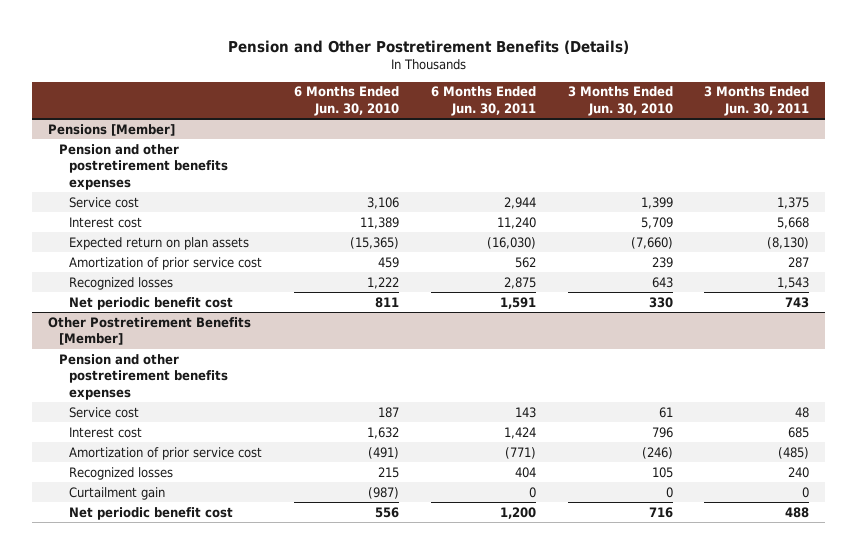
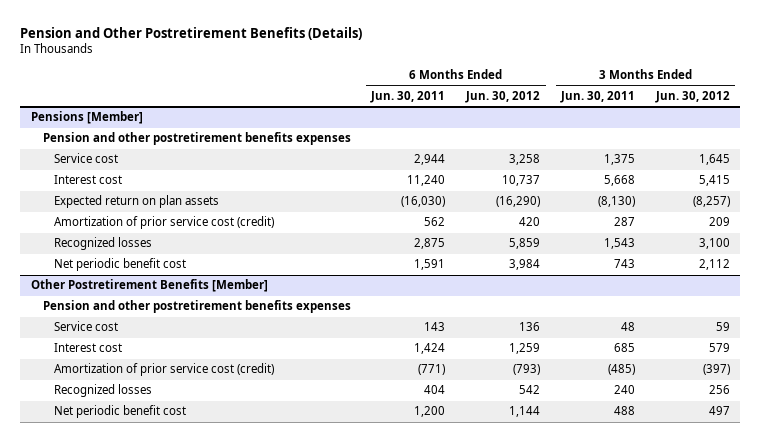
- | 6 Months Ended Jun. 30, 2010 | 6 Months Ended Jun. 30, 2011 | 3 Months Ended Jun. 30, 2010 | 3 Months Ended Jun. 30, 2011
+ | 6 Months Ended Jun. 30, 2011 | 6 Months Ended Jun. 30, 2012 | 3 Months Ended Jun. 30, 2011 | 3 Months Ended Jun. 30, 2012
@ Pensions [Member]
- Amortization of prior service cost | 459 | 562 | 239 | 287
+ Amortization of prior service cost (credit) | 562 | 420 | 287 | 209
@ Other Postretirement Benefits [Member]
- Amortization of prior service cost | (491) | (771) | (246) | (485)
+ Amortization of prior service cost (credit) | (771) | (793) | (485) | (397)
- Curtailment gain | (987) | 0 | 0 | 0

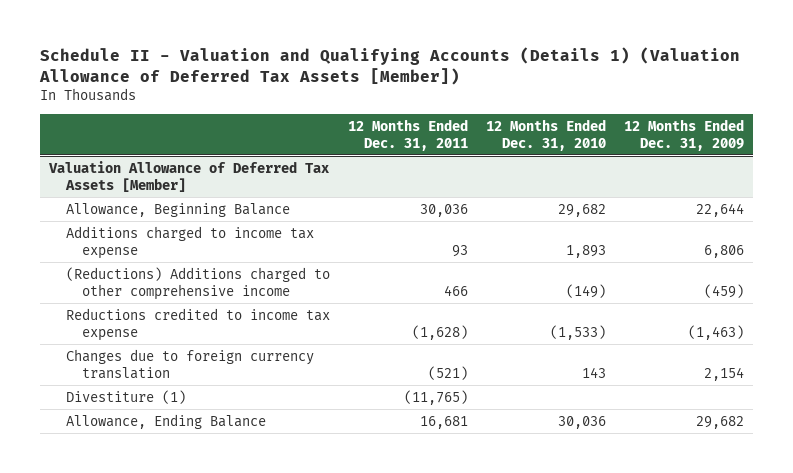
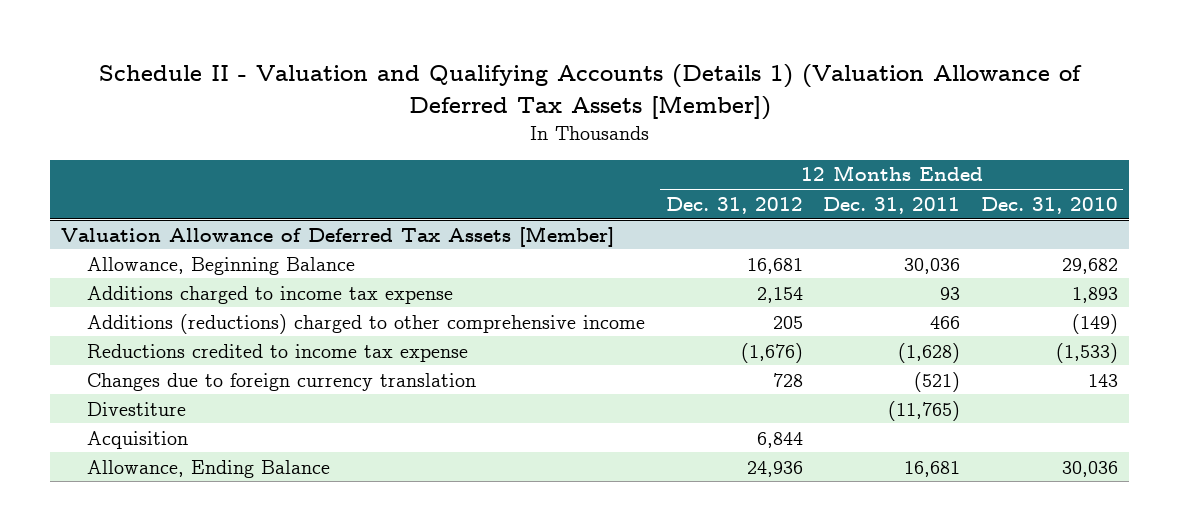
- | 12 Months Ended Dec. 31, 2011 | 12 Months Ended Dec. 31, 2010 | 12 Months Ended Dec. 31, 2009
+ | 12 Months Ended Dec. 31, 2012 | 12 Months Ended Dec. 31, 2011 | 12 Months Ended Dec. 31, 2010
@ Valuation Allowance of Deferred Tax Assets [Member]
- (Reductions) Additions charged to other comprehensive income | 466 | (149) | (459)
+ Additions (reductions) charged to other comprehensive income | 205 | 466 | (149)
- Divestiture (1) | (11,765) | |
+ Divestiture | | (11,765) |
+ Acquisition | 6,844 | |

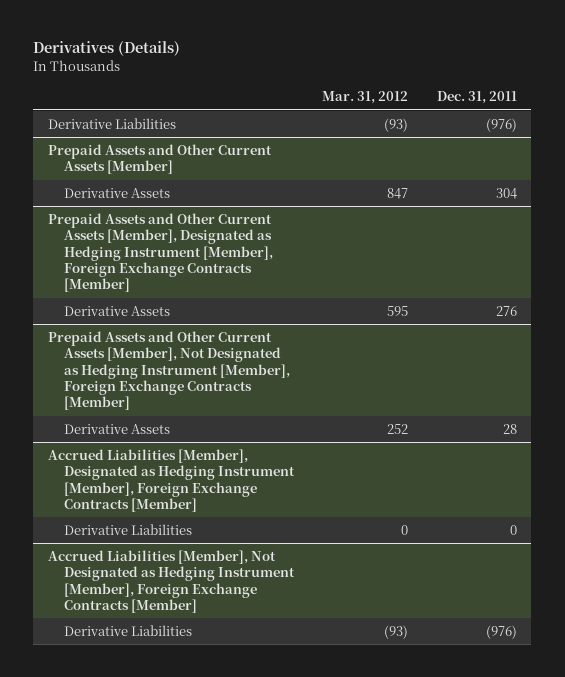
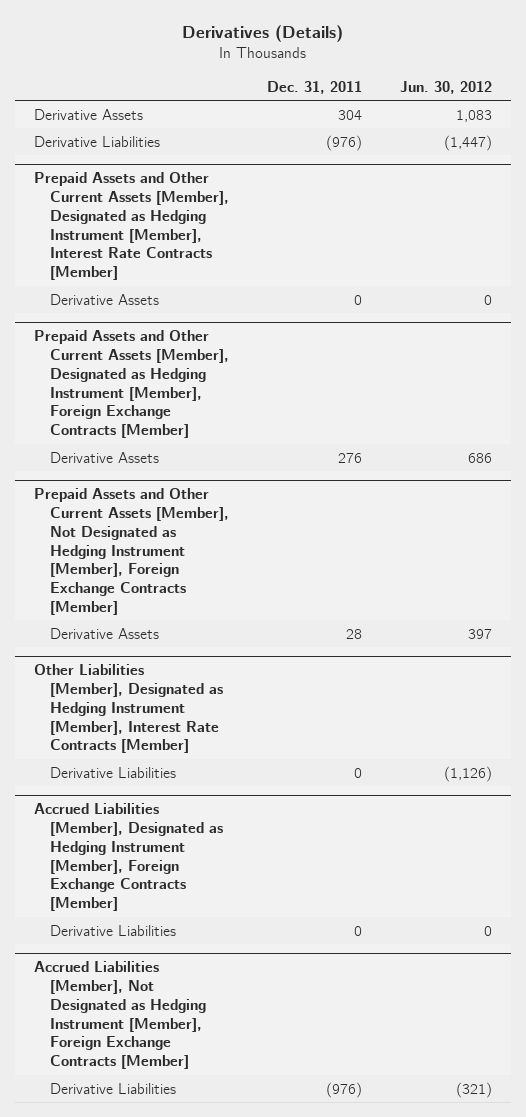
- | Mar. 31, 2012 | Dec. 31, 2011
+ | Dec. 31, 2011 | Jun. 30, 2012
- Prepaid Assets and Other Current Assets [Member]
moved down: Derivative Liabilities | (976) | (1,447)
+ Prepaid Assets and Other Current Assets [Member], Designated as Hedging Instrument [Member], Interest Rate Contracts [Member]
+ Derivative Assets | 0 | 0
+ Other Liabilities [Member], Designated as Hedging Instrument [Member], Interest Rate Contracts [Member]
+ Derivative Liabilities | 0 | (1,126)

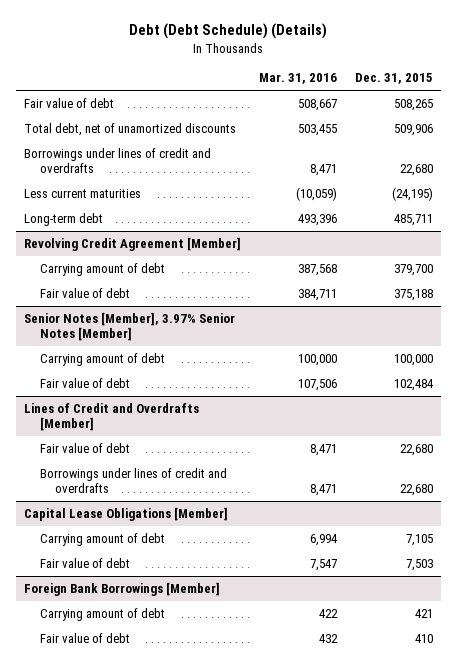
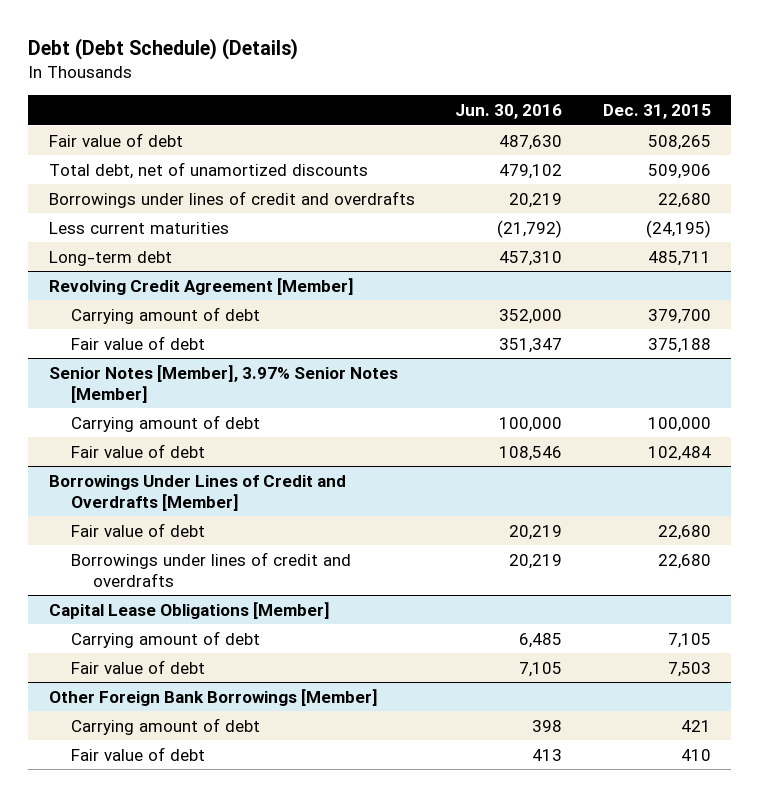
- | Mar. 31, 2016 | Dec. 31, 2015
+ | Jun. 30, 2016 | Dec. 31, 2015
- Lines of Credit and Overdrafts [Member]
+ Borrowings Under Lines of Credit and Overdrafts [Member]
- Foreign Bank Borrowings [Member]
+ Other Foreign Bank Borrowings [Member]

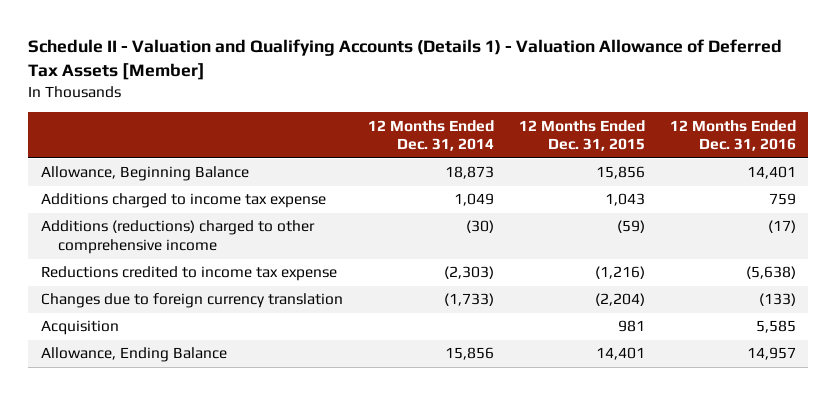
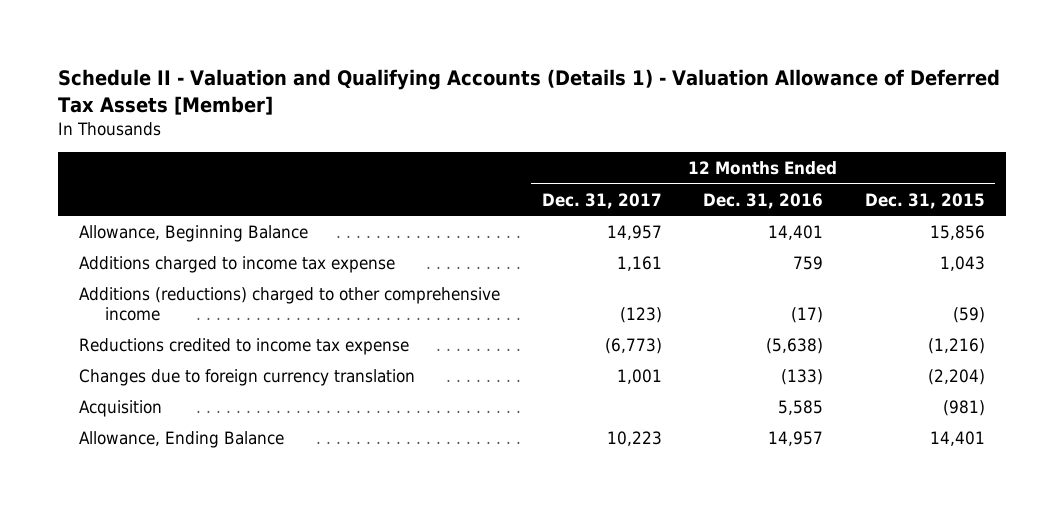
- | 12 Months Ended Dec. 31, 2014 | 12 Months Ended Dec. 31, 2015 | 12 Months Ended Dec. 31, 2016
+ | 12 Months Ended Dec. 31, 2017 | 12 Months Ended Dec. 31, 2016 | 12 Months Ended Dec. 31, 2015
- Acquisition | | 981 | 5,585
+ Acquisition | | 5,585 | (981)

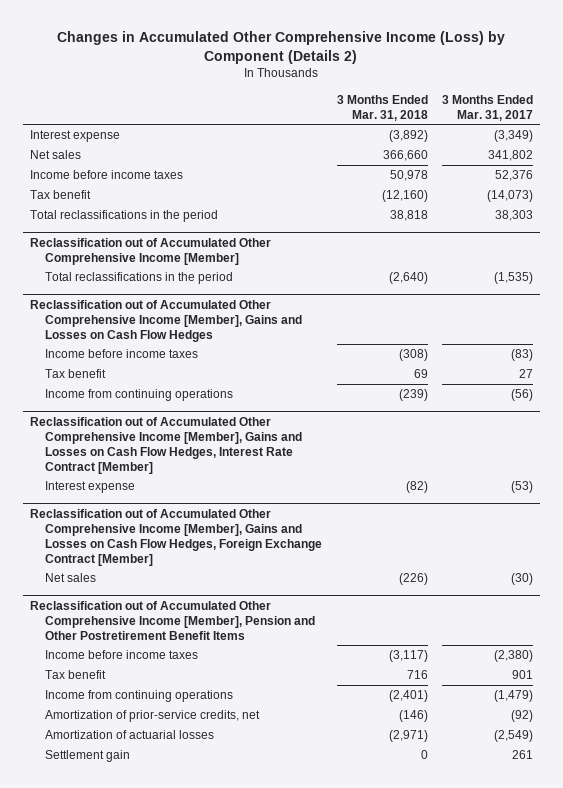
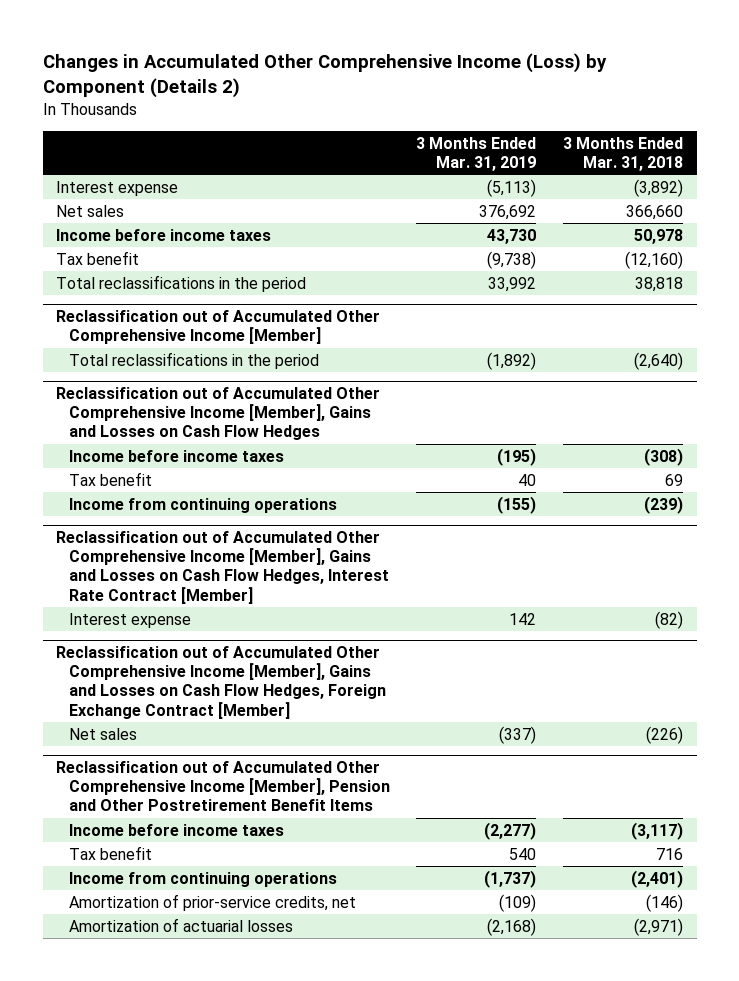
- | 3 Months Ended Mar. 31, 2018 | 3 Months Ended Mar. 31, 2017
+ | 3 Months Ended Mar. 31, 2019 | 3 Months Ended Mar. 31, 2018
@ Reclassification out of Accumulated Other Comprehensive Income [Member], Pension and Other Postretirement Benefit Items
- Settlement gain | 0 | 261

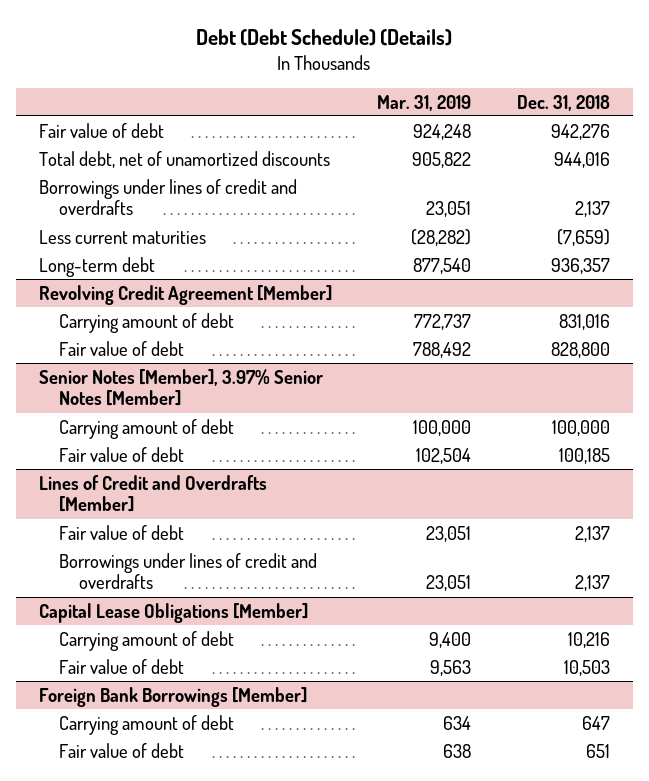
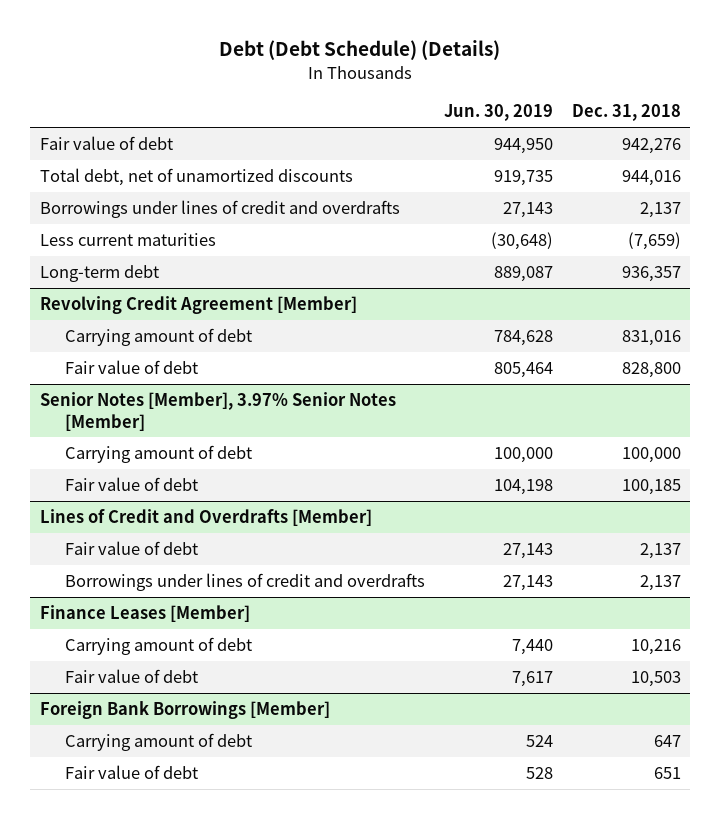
- | Mar. 31, 2019 | Dec. 31, 2018
+ | Jun. 30, 2019 | Dec. 31, 2018
- Capital Lease Obligations [Member]
+ Finance Leases [Member]

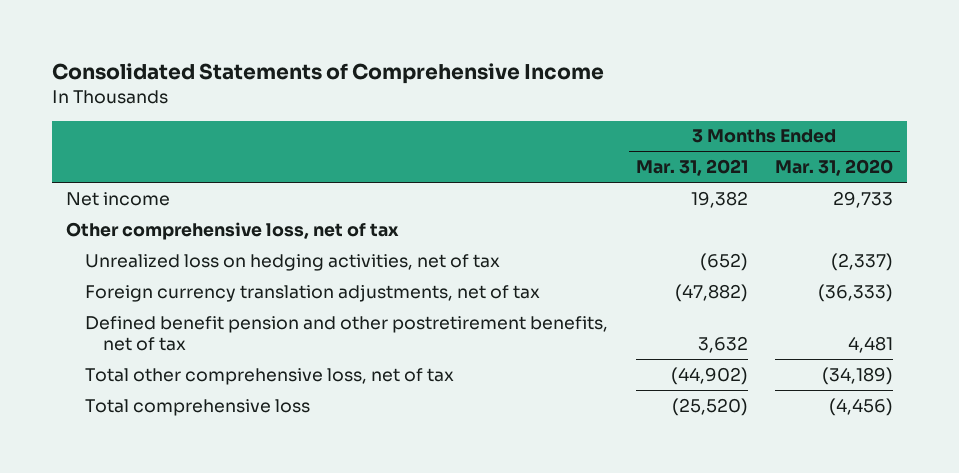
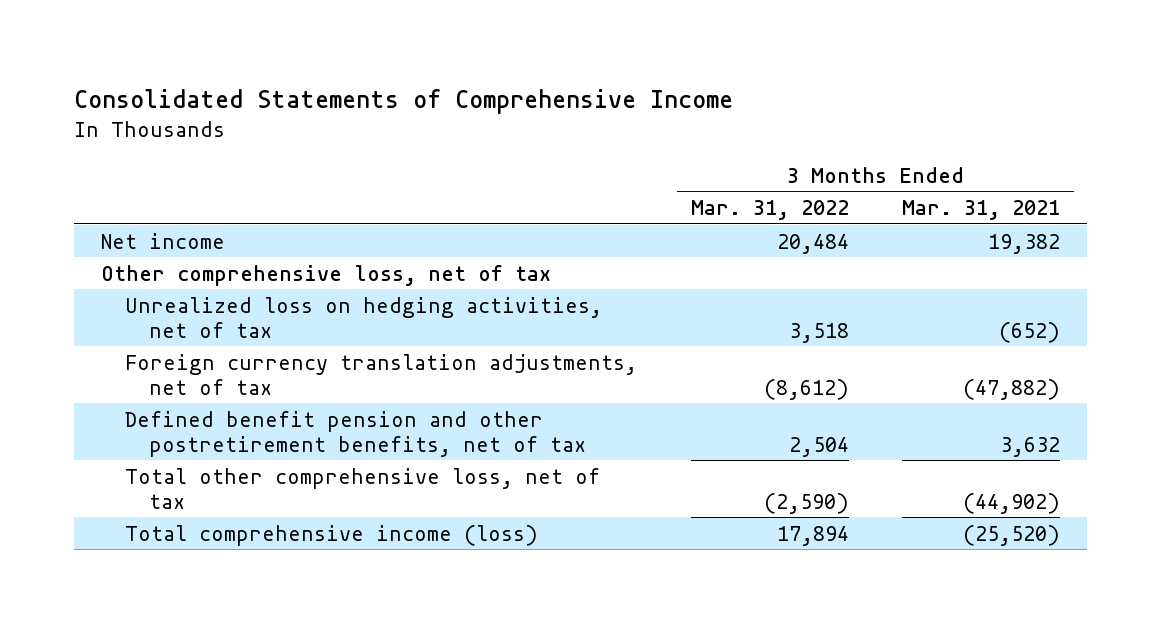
- | 3 Months Ended Mar. 31, 2021 | 3 Months Ended Mar. 31, 2020
+ | 3 Months Ended Mar. 31, 2022 | 3 Months Ended Mar. 31, 2021
- Total comprehensive loss | (25,520) | (4,456)
+ Total comprehensive income (loss) | 17,894 | (25,520)

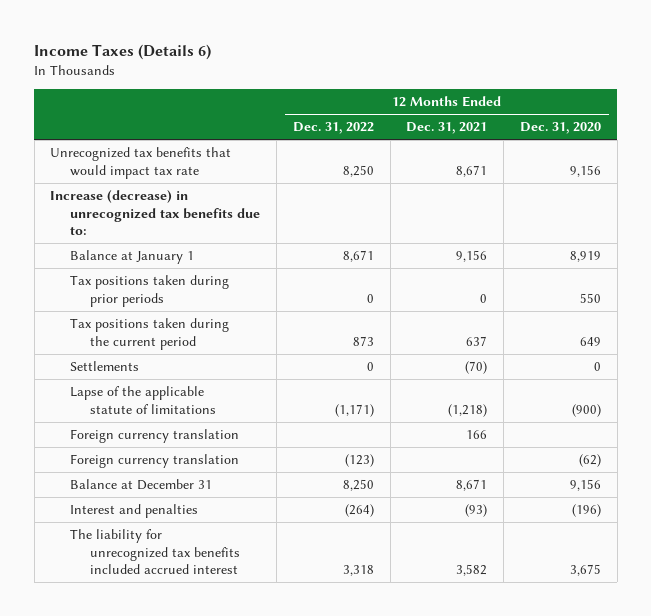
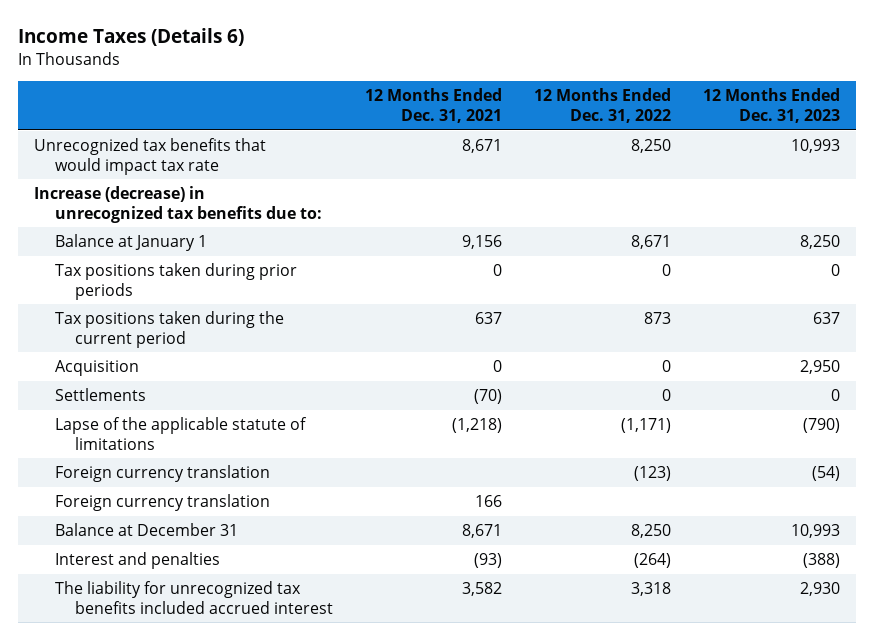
- | 12 Months Ended Dec. 31, 2022 | 12 Months Ended Dec. 31, 2021 | 12 Months Ended Dec. 31, 2020
+ | 12 Months Ended Dec. 31, 2021 | 12 Months Ended Dec. 31, 2022 | 12 Months Ended Dec. 31, 2023
+ Acquisition | 0 | 0 | 2,950
moved down: Foreign currency translation | 166 | |

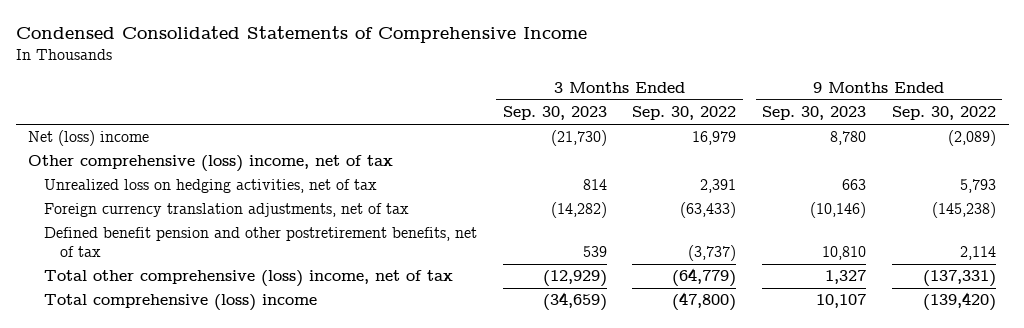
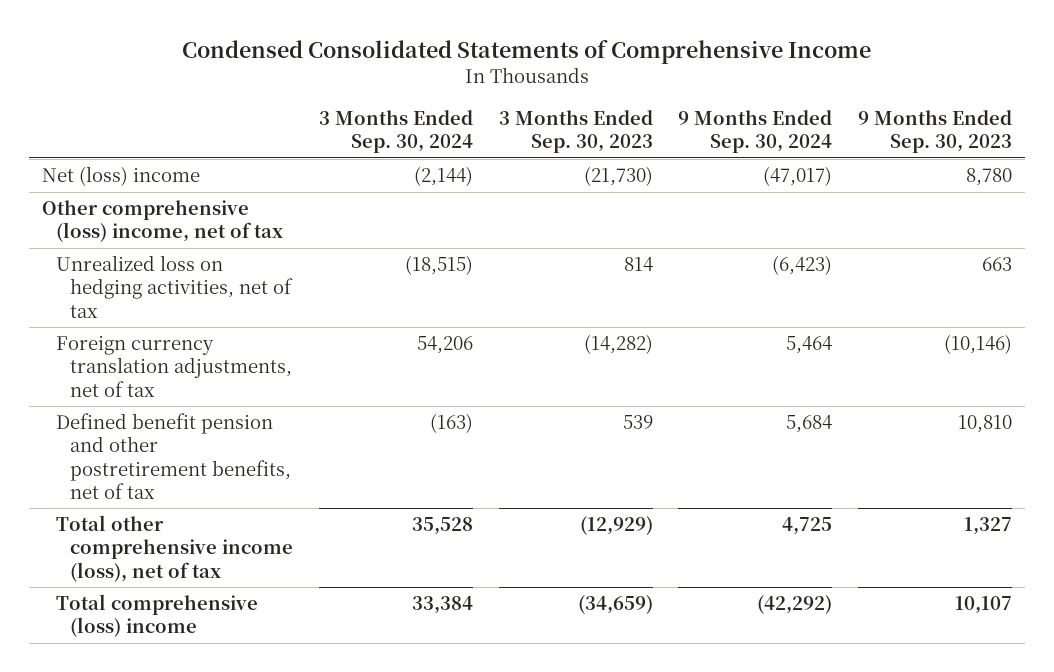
- | 3 Months Ended Sep. 30, 2023 | 3 Months Ended Sep. 30, 2022 | 9 Months Ended Sep. 30, 2023 | 9 Months Ended Sep. 30, 2022
+ | 3 Months Ended Sep. 30, 2024 | 3 Months Ended Sep. 30, 2023 | 9 Months Ended Sep. 30, 2024 | 9 Months Ended Sep. 30, 2023
- Total other comprehensive (loss) income, net of tax | (12,929) | (64,779) | 1,327 | (137,331)
+ Total other comprehensive income (loss), net of tax | 35,528 | (12,929) | 4,725 | 1,327

